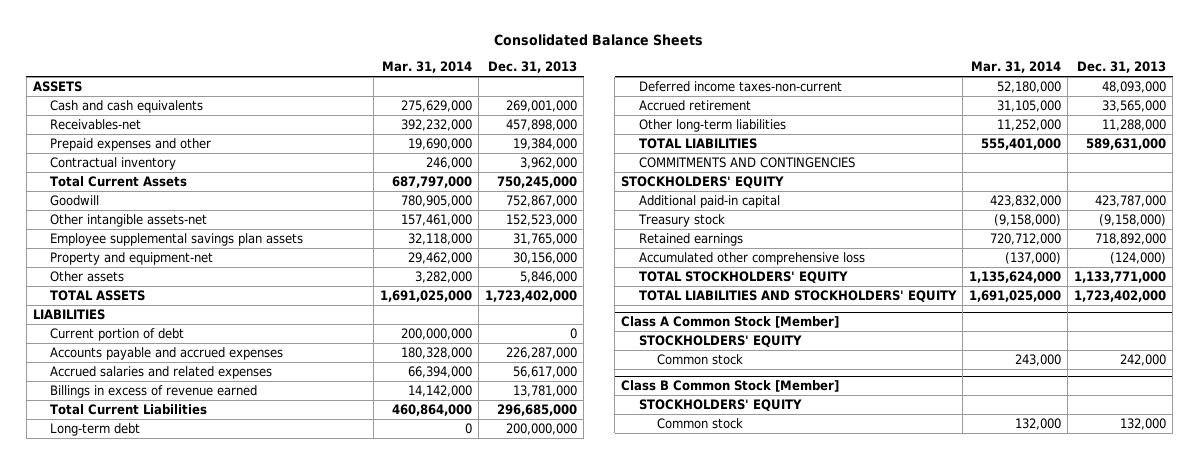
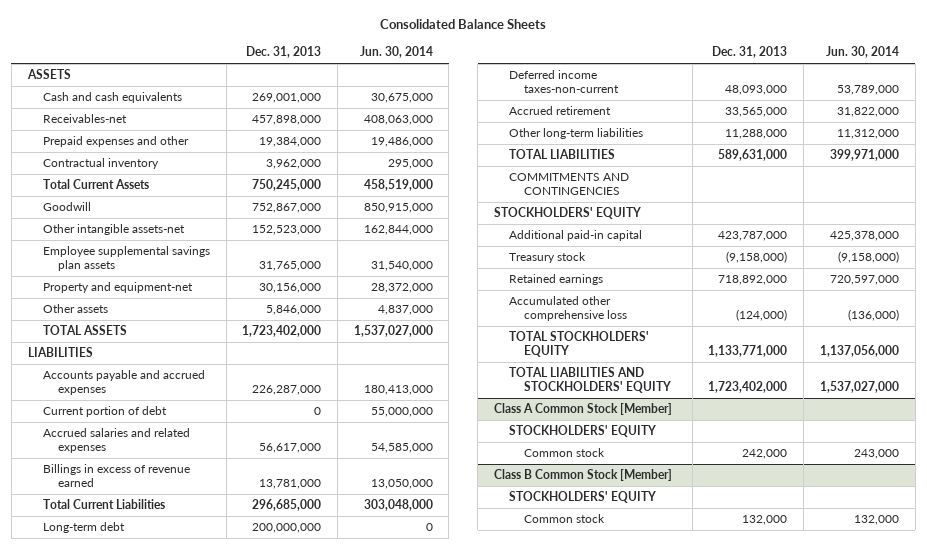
- | Mar. 31, 2014 | Dec. 31, 2013
+ | Dec. 31, 2013 | Jun. 30, 2014
moved down: Current portion of debt | 0 | 55,000,000

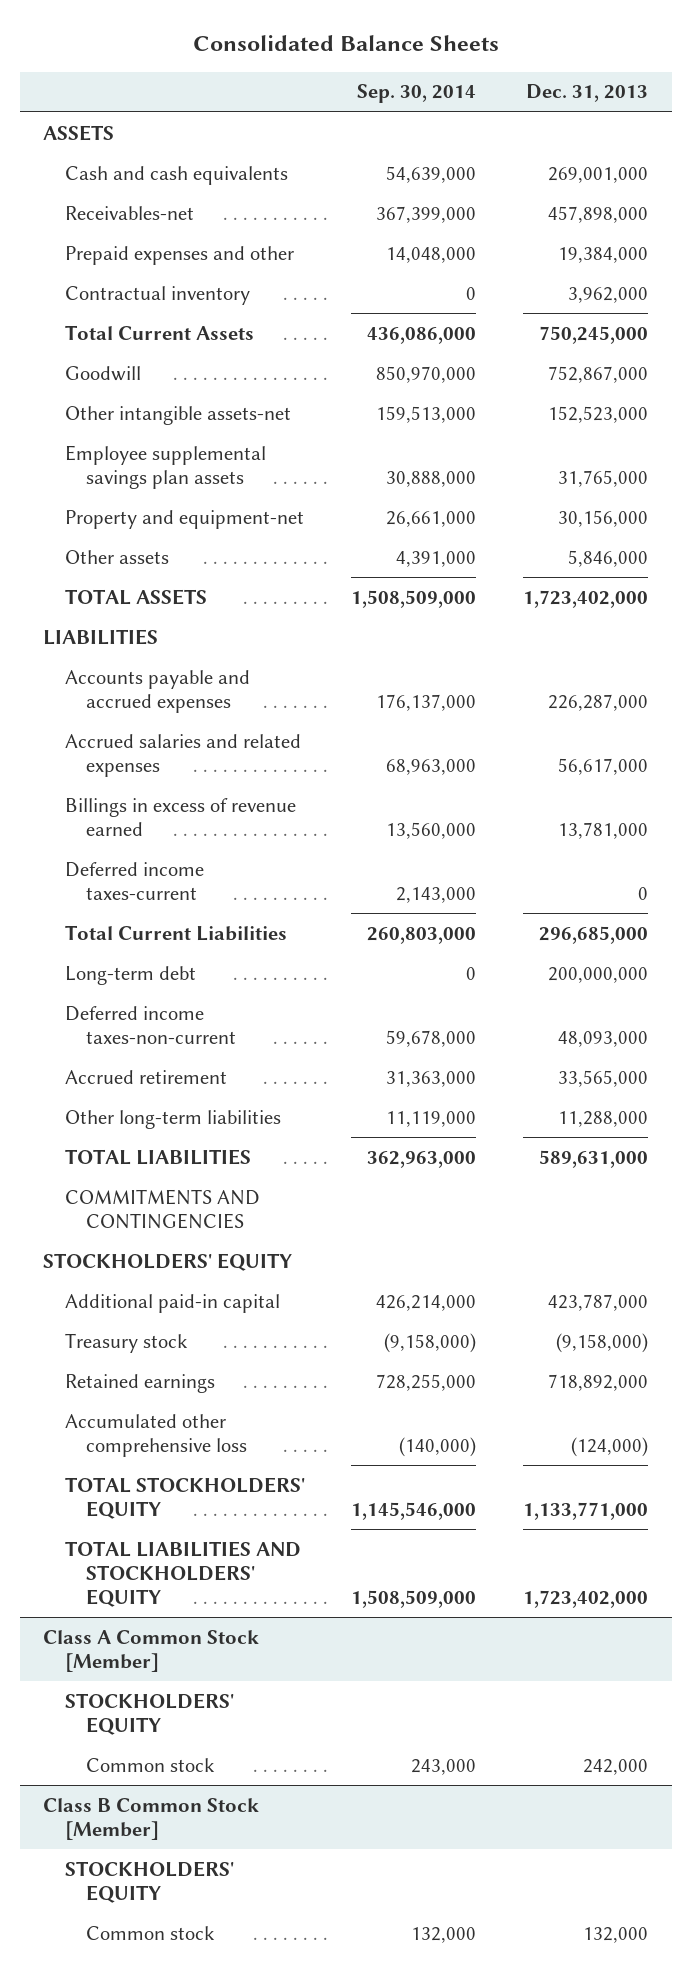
- | Dec. 31, 2013 | Jun. 30, 2014
+ | Sep. 30, 2014 | Dec. 31, 2013
- Current portion of debt | 0 | 55,000,000
+ Deferred income taxes-current | 2,143,000 | 0

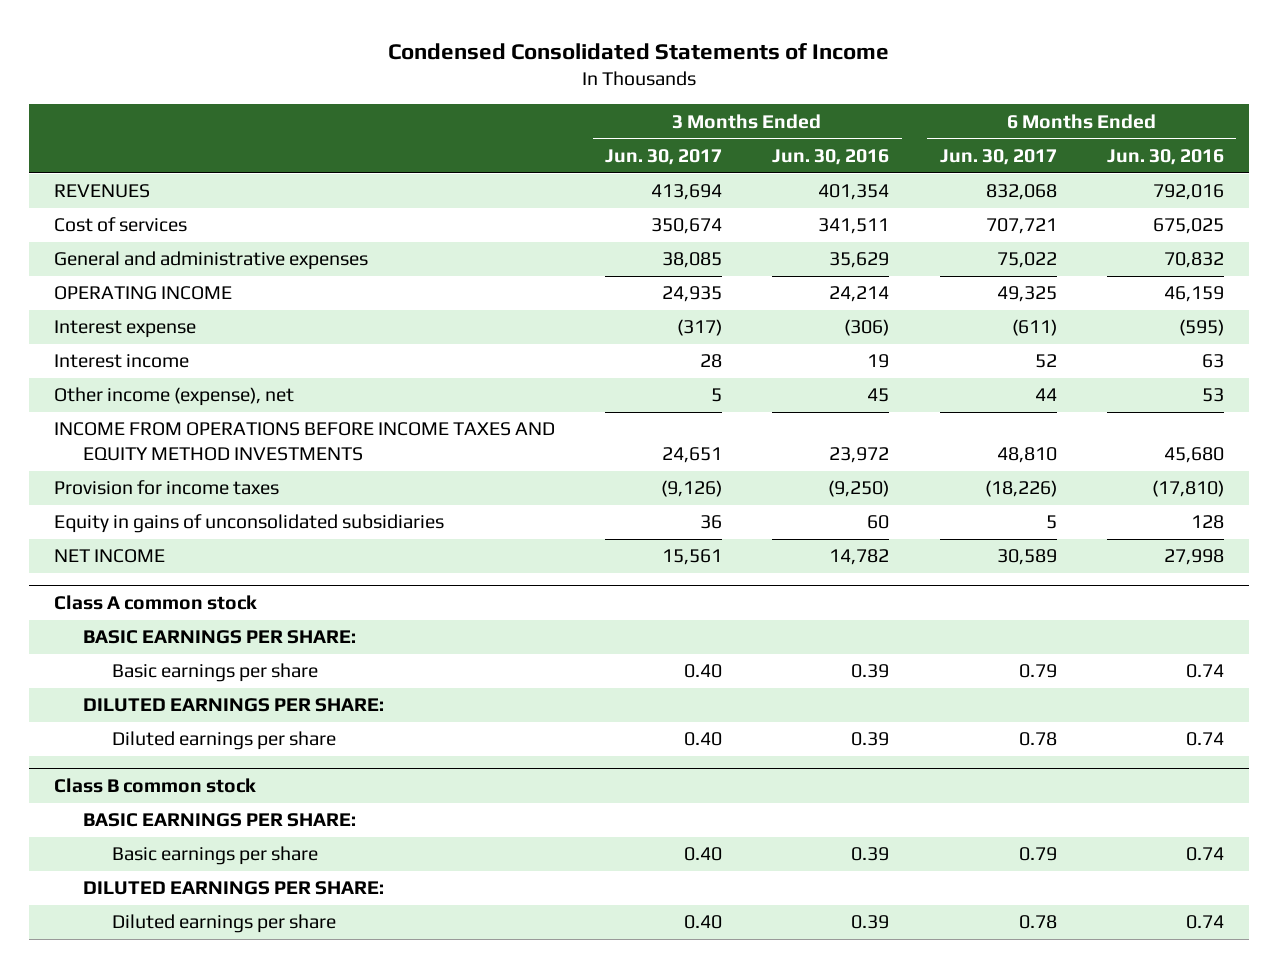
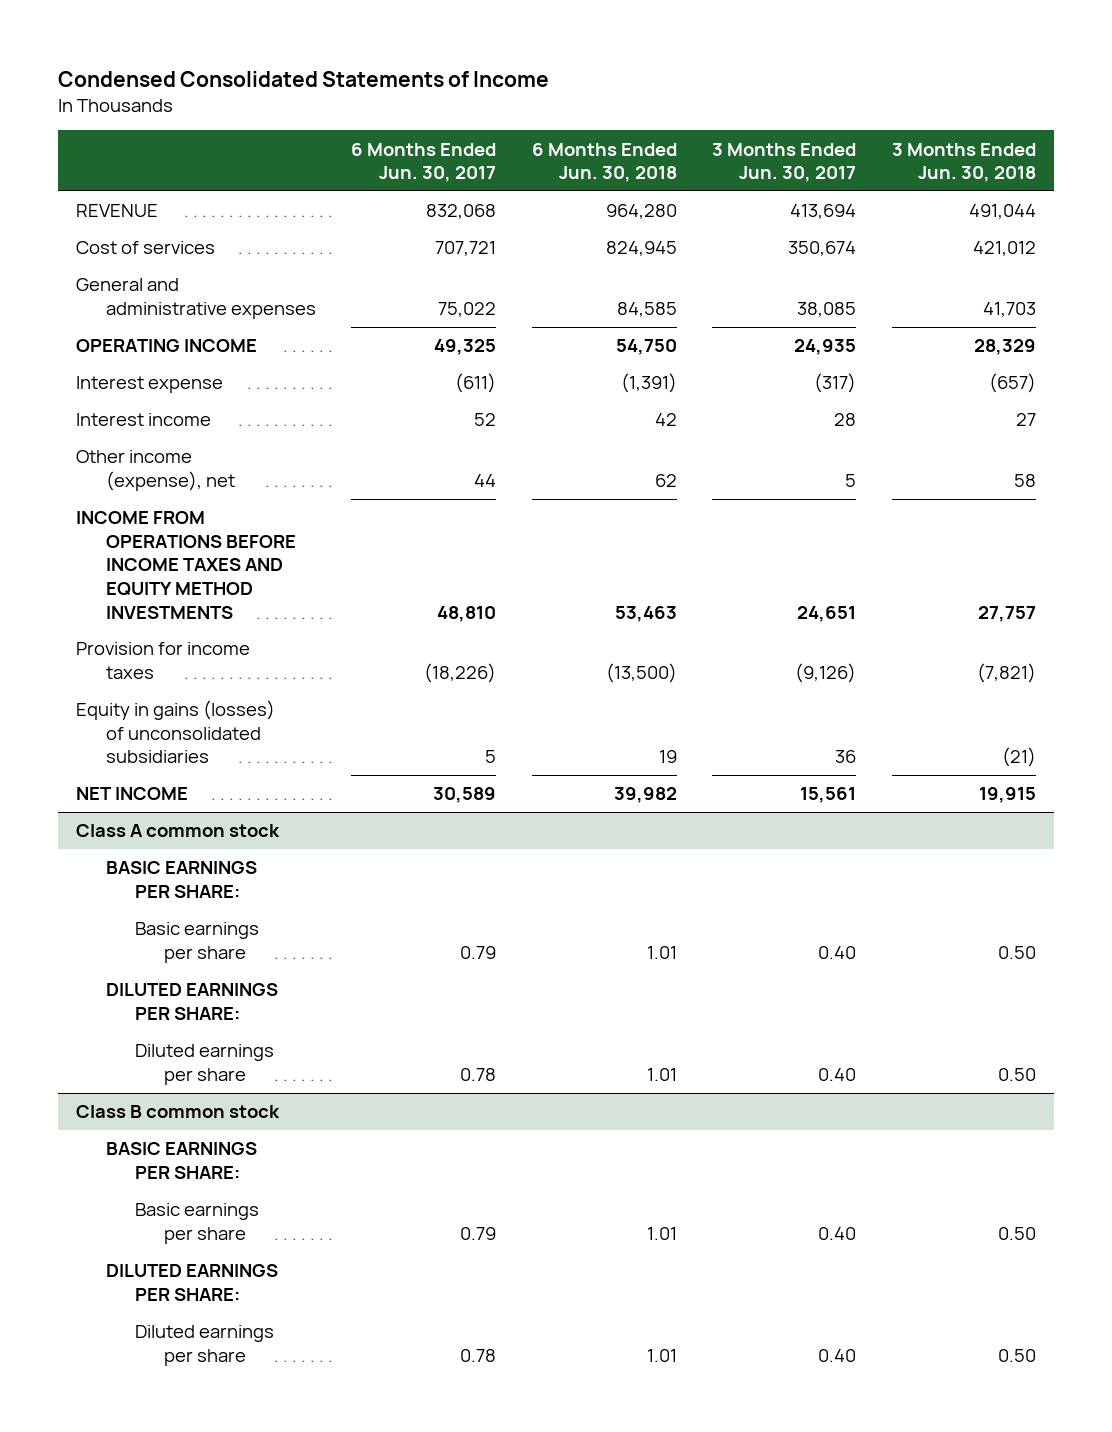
- | 3 Months Ended Jun. 30, 2017 | 3 Months Ended Jun. 30, 2016 | 6 Months Ended Jun. 30, 2017 | 6 Months Ended Jun. 30, 2016
+ | 6 Months Ended Jun. 30, 2017 | 6 Months Ended Jun. 30, 2018 | 3 Months Ended Jun. 30, 2017 | 3 Months Ended Jun. 30, 2018
- REVENUES | 413,694 | 401,354 | 832,068 | 792,016
+ REVENUE | 832,068 | 964,280 | 413,694 | 491,044
- Equity in gains of unconsolidated subsidiaries | 36 | 60 | 5 | 128
+ Equity in gains (losses) of unconsolidated subsidiaries | 5 | 19 | 36 | (21)

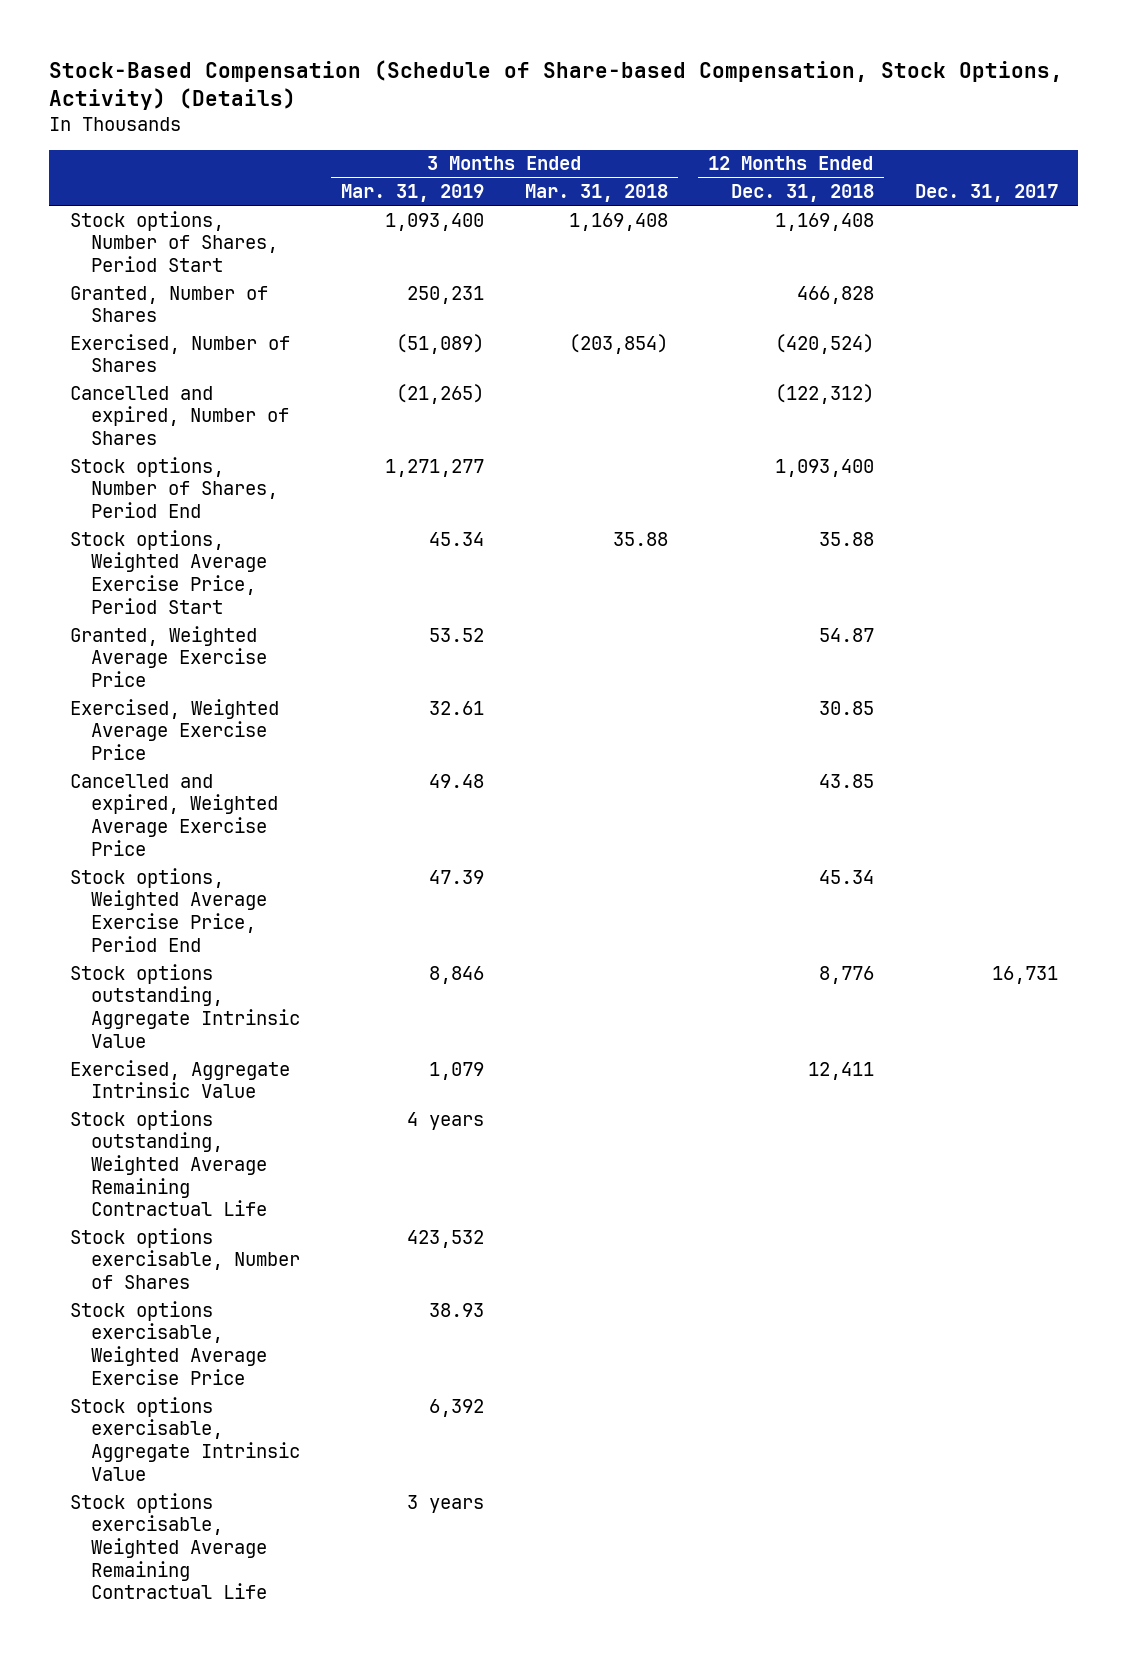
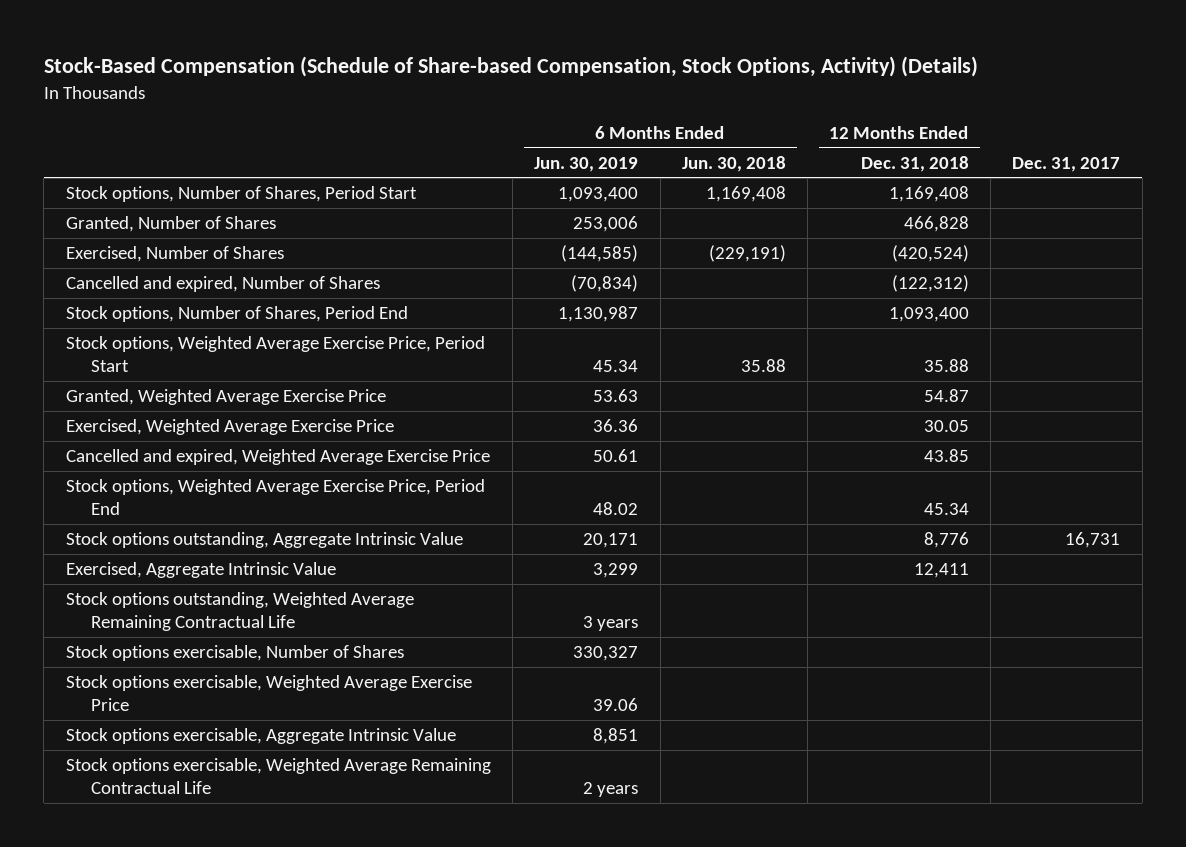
- | 3 Months Ended Mar. 31, 2019 | 3 Months Ended Mar. 31, 2018 | 12 Months Ended Dec. 31, 2018 | Dec. 31, 2017
+ | 6 Months Ended Jun. 30, 2019 | 6 Months Ended Jun. 30, 2018 | 12 Months Ended Dec. 31, 2018 | Dec. 31, 2017
- Exercised, Weighted Average Exercise Price | 32.61 | | 30.85 |
+ Exercised, Weighted Average Exercise Price | 36.36 | | 30.05 |

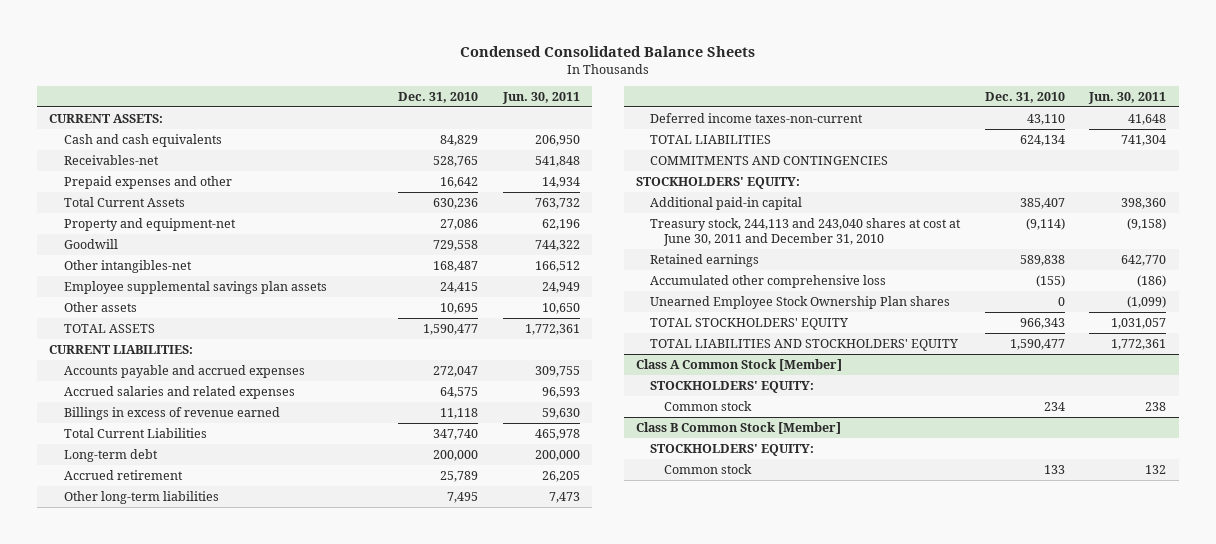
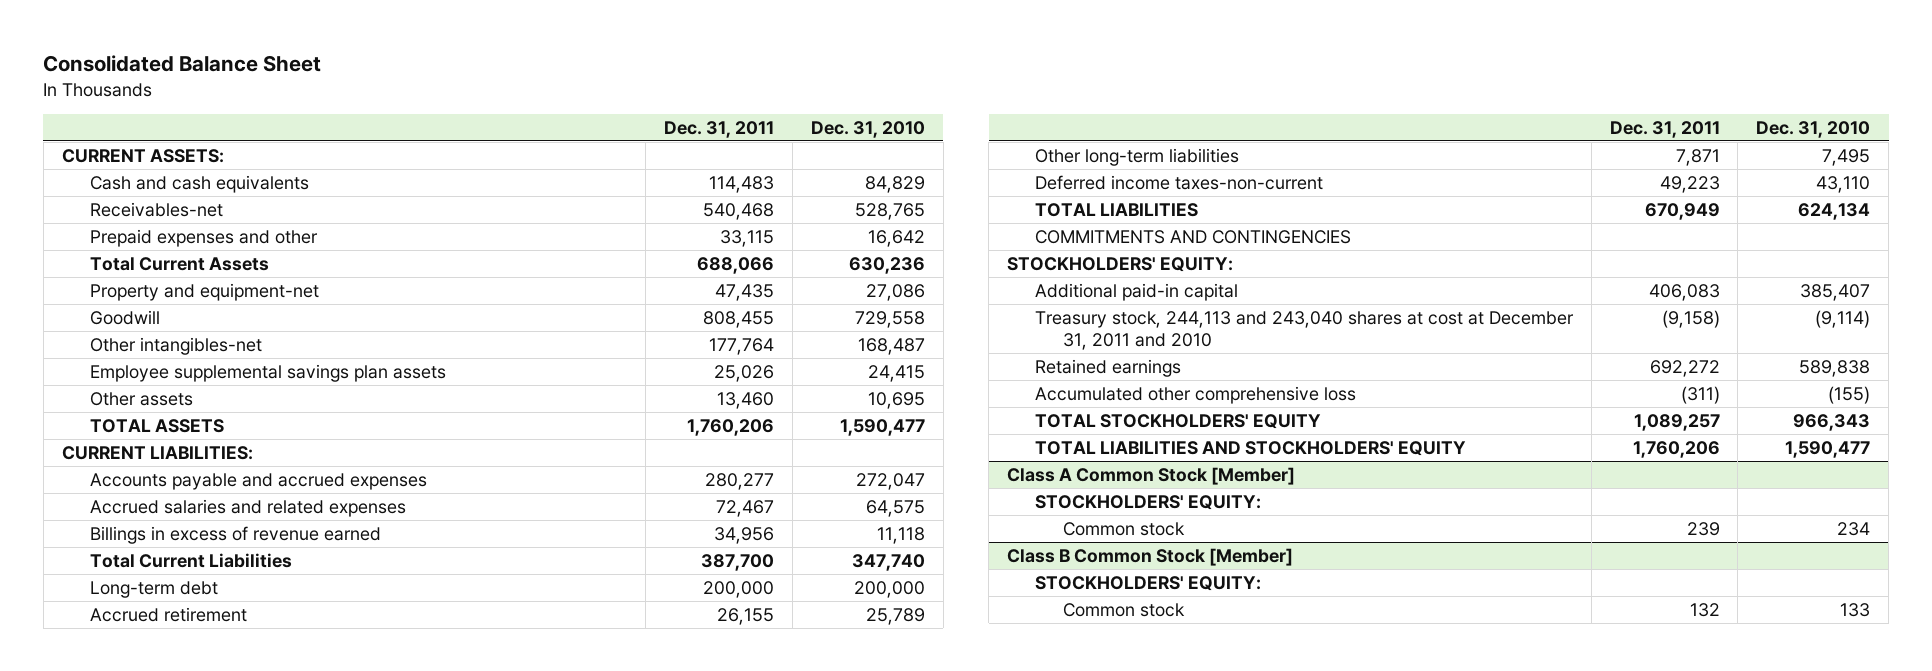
- Condensed Consolidated Balance Sheets
+ Consolidated Balance Sheet
- | Dec. 31, 2010 | Jun. 30, 2011
+ | Dec. 31, 2011 | Dec. 31, 2010
- Treasury stock, 244,113 and 243,040 shares at cost at June 30, 2011 and December 31, 2010 | (9,114) | (9,158)
+ Treasury stock, 244,113 and 243,040 shares at cost at December 31, 2011 and 2010 | (9,158) | (9,114)
- Unearned Employee Stock Ownership Plan shares | 0 | (1,099)

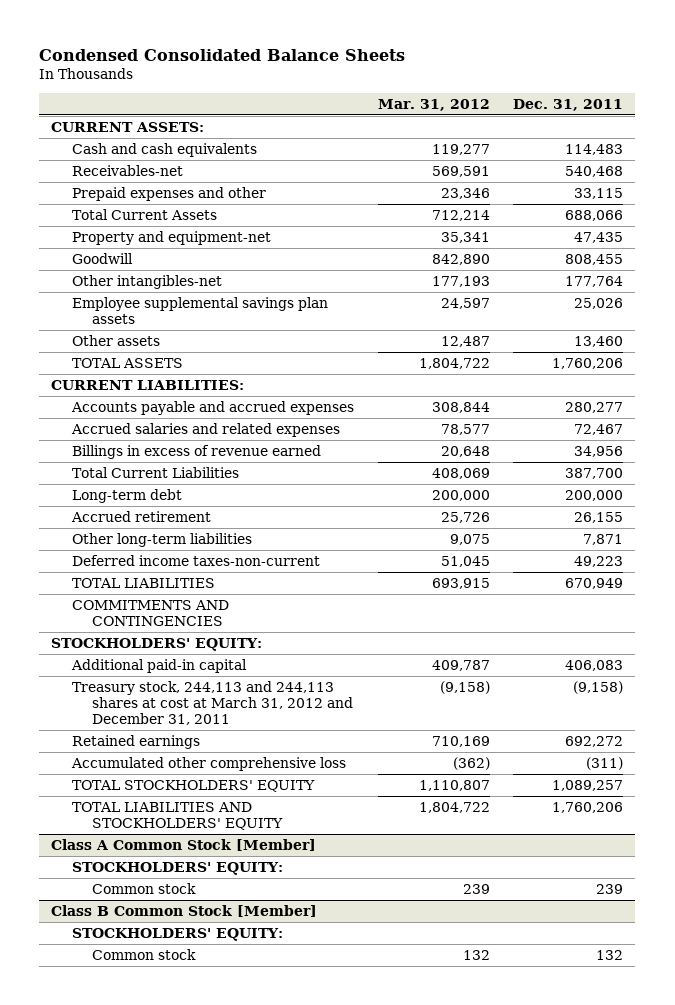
- Consolidated Balance Sheet
+ Condensed Consolidated Balance Sheets
- | Dec. 31, 2011 | Dec. 31, 2010
+ | Mar. 31, 2012 | Dec. 31, 2011
- Treasury stock, 244,113 and 243,040 shares at cost at December 31, 2011 and 2010 | (9,158) | (9,114)
+ Treasury stock, 244,113 and 244,113 shares at cost at March 31, 2012 and December 31, 2011 | (9,158) | (9,158)

